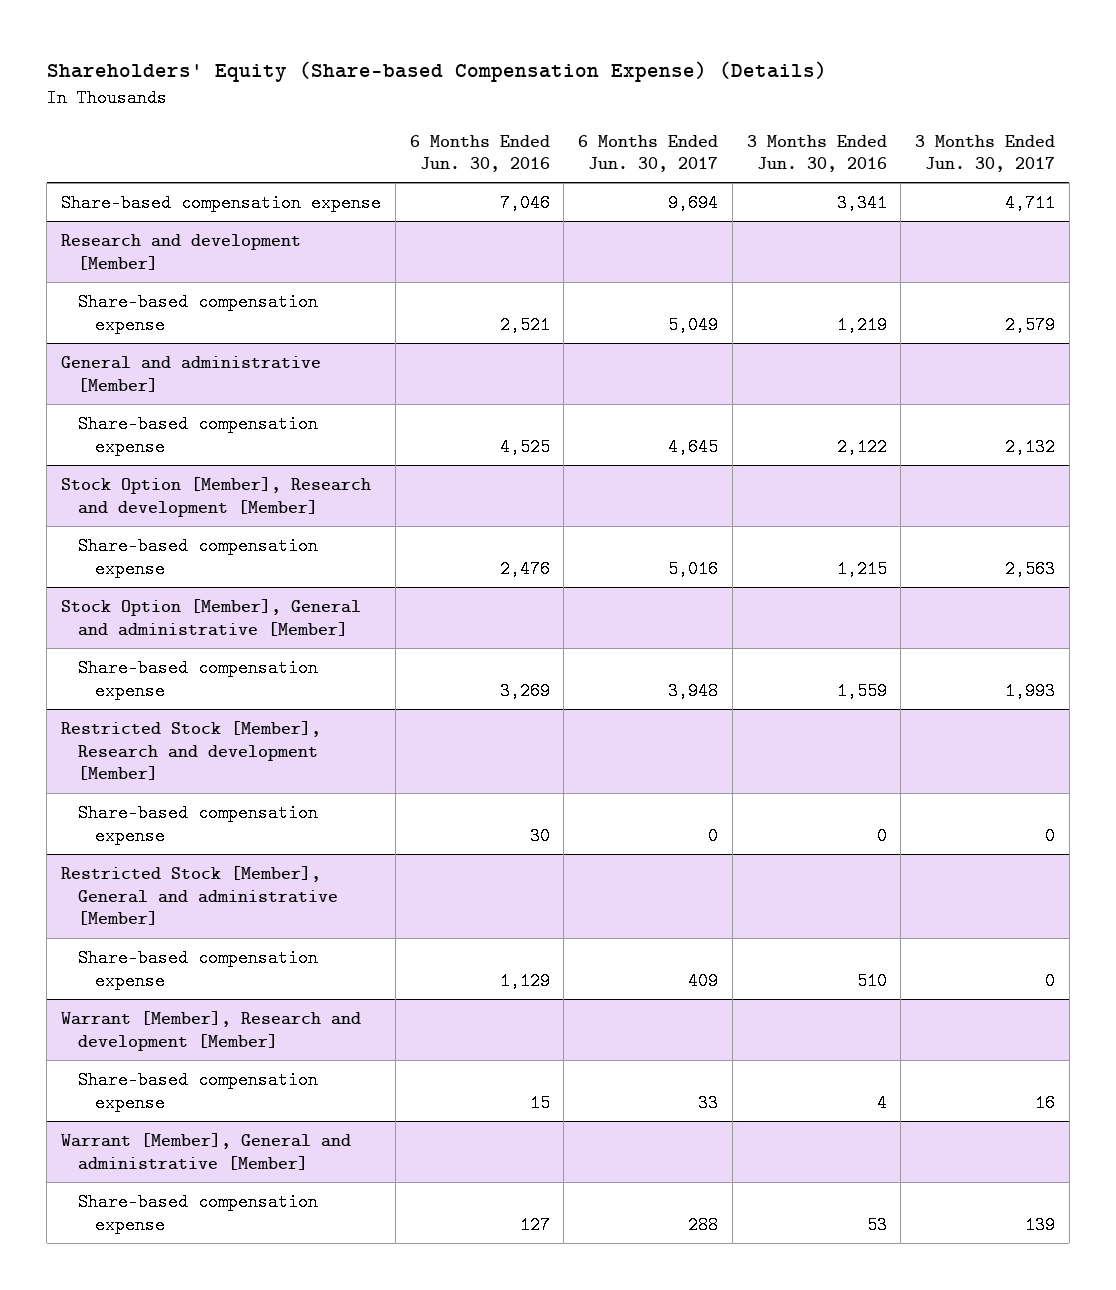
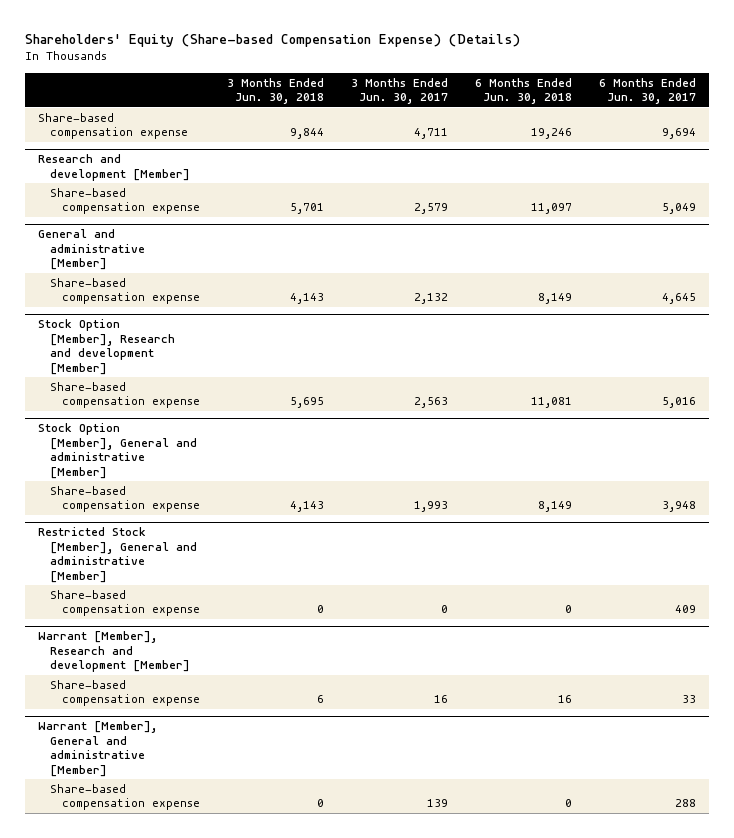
- | 6 Months Ended Jun. 30, 2016 | 6 Months Ended Jun. 30, 2017 | 3 Months Ended Jun. 30, 2016 | 3 Months Ended Jun. 30, 2017
+ | 3 Months Ended Jun. 30, 2018 | 3 Months Ended Jun. 30, 2017 | 6 Months Ended Jun. 30, 2018 | 6 Months Ended Jun. 30, 2017
- Restricted Stock [Member], Research and development [Member]
- Share-based compensation expense | 30 | 0 | 0 | 0

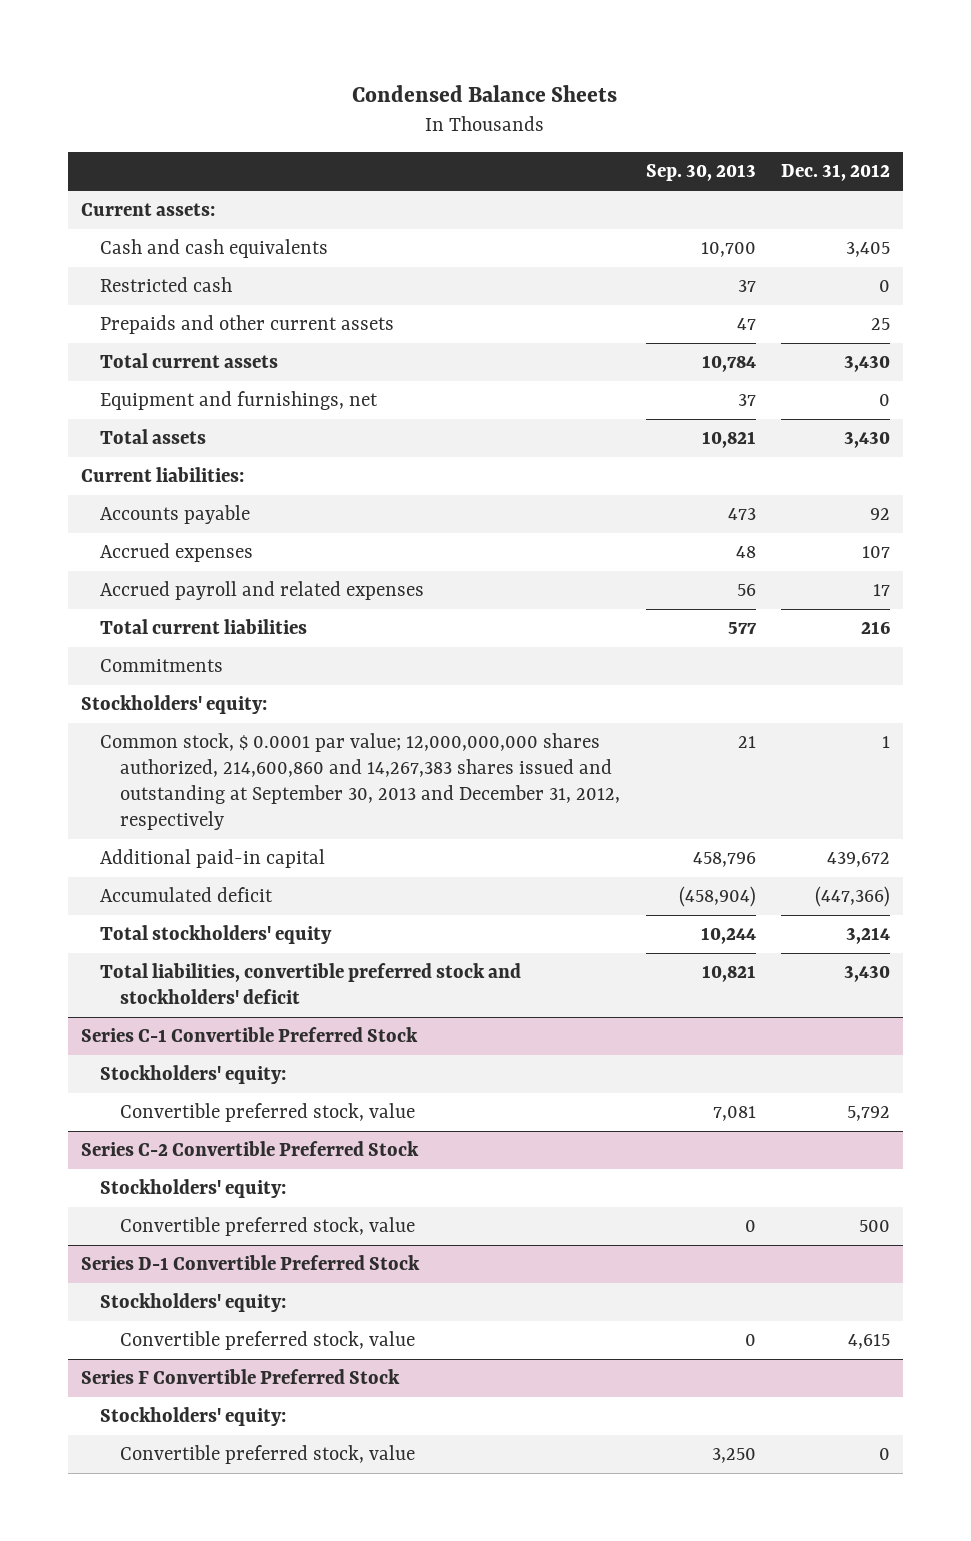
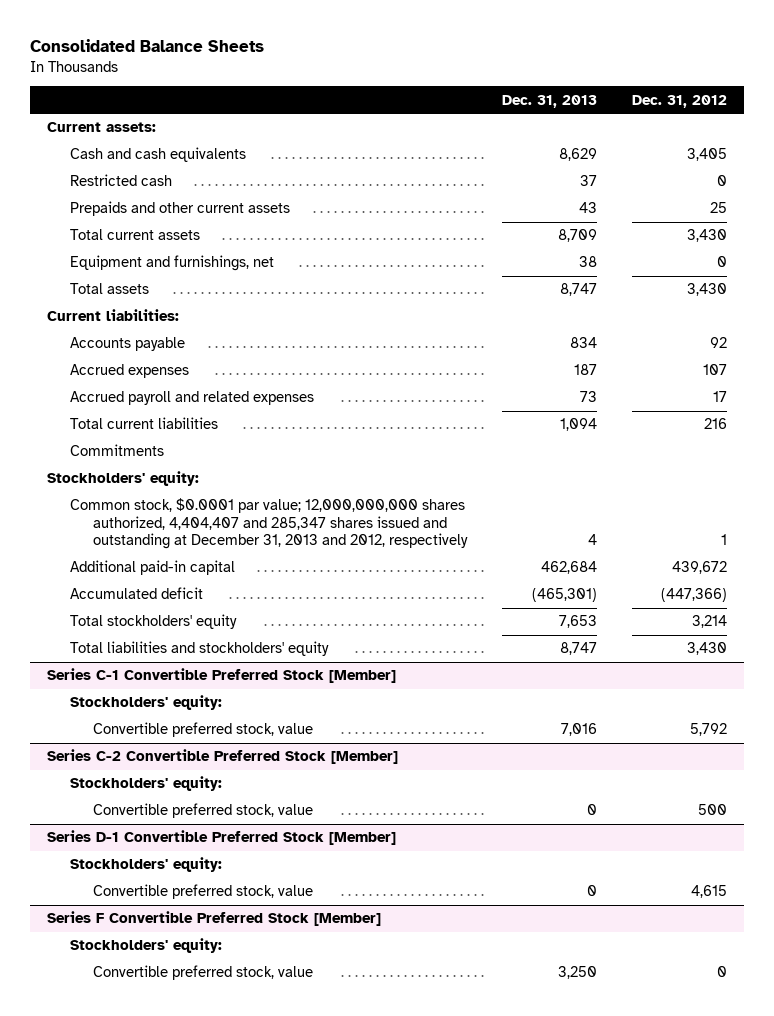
- Condensed Balance Sheets
+ Consolidated Balance Sheets
- | Sep. 30, 2013 | Dec. 31, 2012
+ | Dec. 31, 2013 | Dec. 31, 2012
- Common stock, $ 0.0001 par value; 12,000,000,000 shares authorized, 214,600,860 and 14,267,383 shares issued and outstanding at September 30, 2013 and December 31, 2012, respectively | 21 | 1
+ Common stock, $0.0001 par value; 12,000,000,000 shares authorized, 4,404,407 and 285,347 shares issued and outstanding at December 31, 2013 and 2012, respectively | 4 | 1
- Total liabilities, convertible preferred stock and stockholders' deficit | 10,821 | 3,430
- Series C-1 Convertible Preferred Stock
+ Total liabilities and stockholders' equity | 8,747 | 3,430
+ Series C-1 Convertible Preferred Stock [Member]
- Series C-2 Convertible Preferred Stock
+ Series C-2 Convertible Preferred Stock [Member]
- Series D-1 Convertible Preferred Stock
+ Series D-1 Convertible Preferred Stock [Member]
- Series F Convertible Preferred Stock
+ Series F Convertible Preferred Stock [Member]

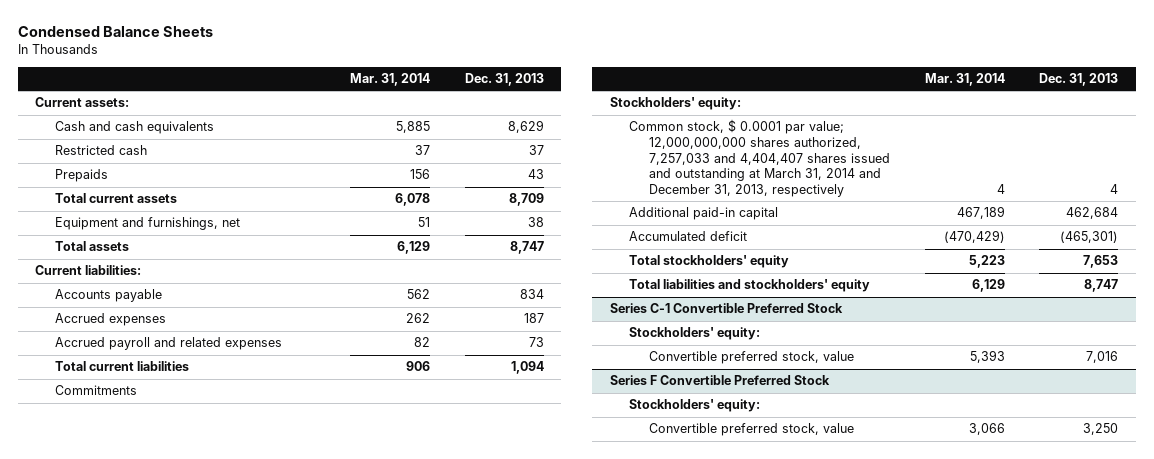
- Consolidated Balance Sheets
+ Condensed Balance Sheets
- | Dec. 31, 2013 | Dec. 31, 2012
+ | Mar. 31, 2014 | Dec. 31, 2013
- Prepaids and other current assets | 43 | 25
+ Prepaids | 156 | 43
- Common stock, $0.0001 par value; 12,000,000,000 shares authorized, 4,404,407 and 285,347 shares issued and outstanding at December 31, 2013 and 2012, respectively | 4 | 1
+ Common stock, $ 0.0001 par value; 12,000,000,000 shares authorized, 7,257,033 and 4,404,407 shares issued and outstanding at March 31, 2014 and December 31, 2013, respectively | 4 | 4
- Series C-1 Convertible Preferred Stock [Member]
+ Series C-1 Convertible Preferred Stock
- Series C-2 Convertible Preferred Stock [Member]
- Stockholders' equity:
- Convertible preferred stock, value | 0 | 500
- Series D-1 Convertible Preferred Stock [Member]
- Stockholders' equity:
- Convertible preferred stock, value | 0 | 4,615
- Series F Convertible Preferred Stock [Member]
+ Series F Convertible Preferred Stock

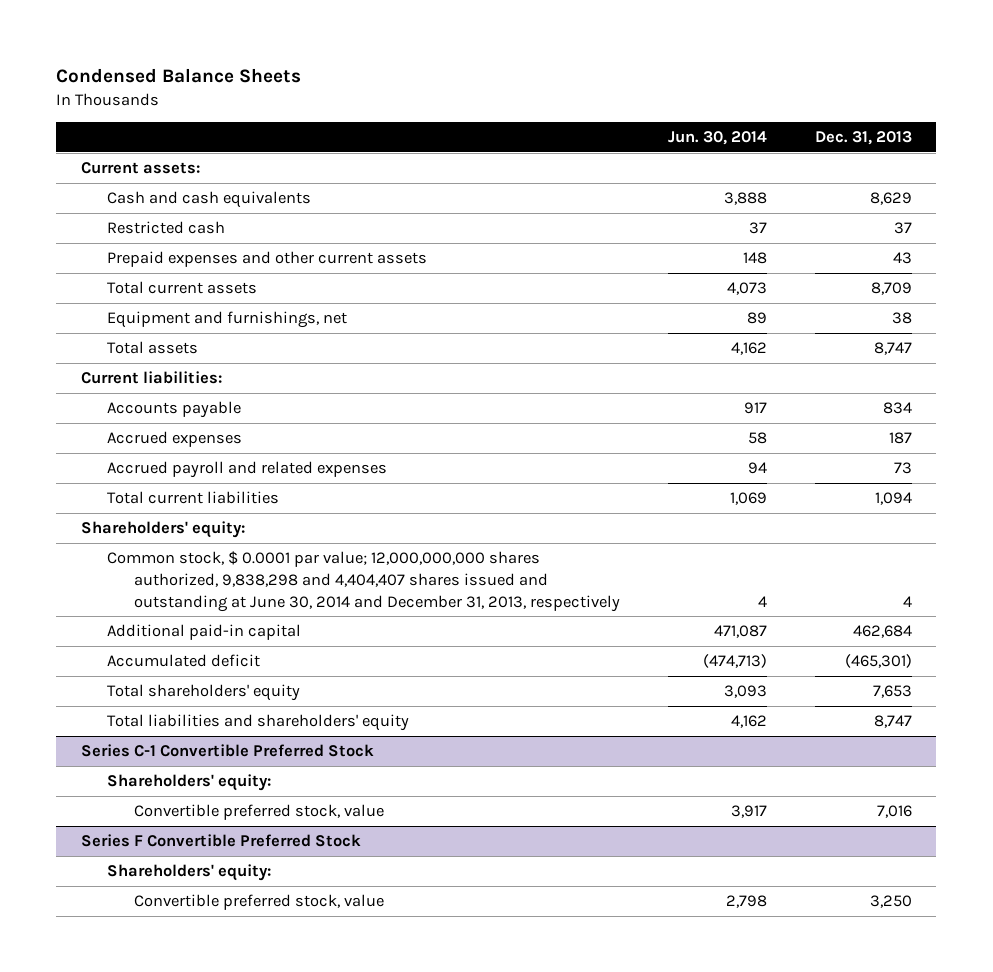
- | Mar. 31, 2014 | Dec. 31, 2013
+ | Jun. 30, 2014 | Dec. 31, 2013
- Prepaids | 156 | 43
+ Prepaid expenses and other current assets | 148 | 43
- Commitments
- Stockholders' equity:
- Common stock, $ 0.0001 par value; 12,000,000,000 shares authorized, 7,257,033 and 4,404,407 shares issued and outstanding at March 31, 2014 and December 31, 2013, respectively | 4 | 4
+ Shareholders' equity:
+ Common stock, $ 0.0001 par value; 12,000,000,000 shares authorized, 9,838,298 and 4,404,407 shares issued and outstanding at June 30, 2014 and December 31, 2013, respectively | 4 | 4
- Total stockholders' equity | 5,223 | 7,653
- Total liabilities and stockholders' equity | 6,129 | 8,747
+ Total shareholders' equity | 3,093 | 7,653
+ Total liabilities and shareholders' equity | 4,162 | 8,747
@ Series C-1 Convertible Preferred Stock
- Stockholders' equity:
+ Shareholders' equity:
@ Series F Convertible Preferred Stock
- Stockholders' equity:
+ Shareholders' equity:

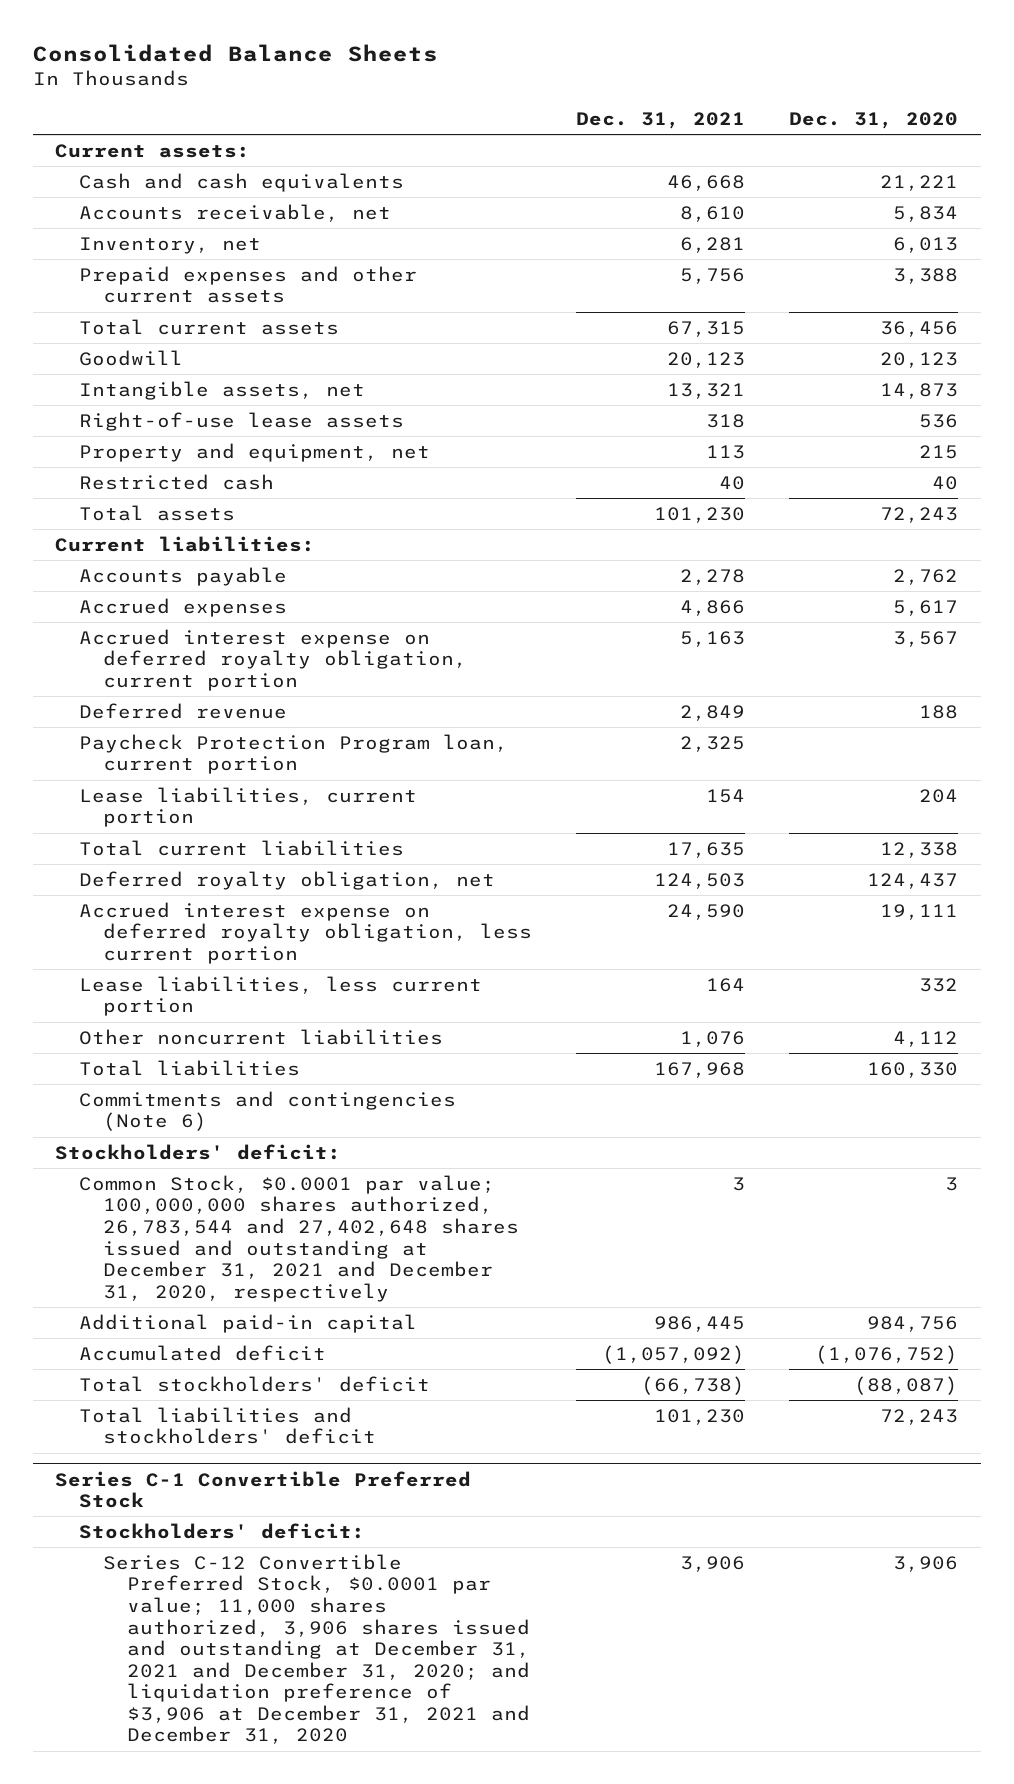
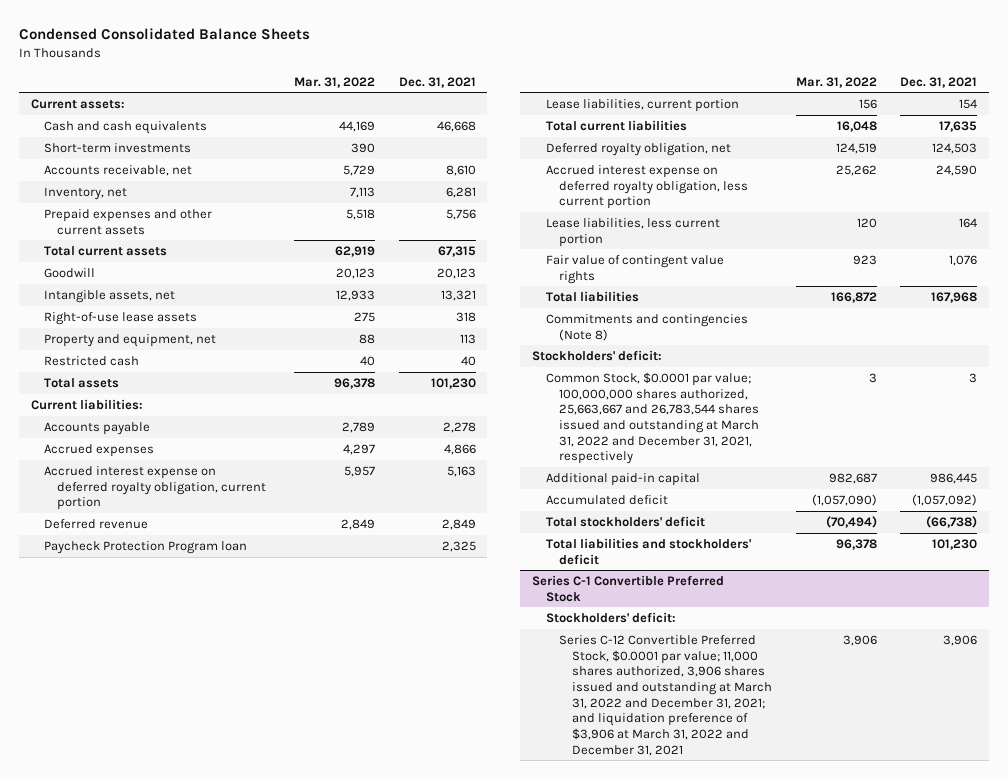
- Consolidated Balance Sheets
+ Condensed Consolidated Balance Sheets
- | Dec. 31, 2021 | Dec. 31, 2020
+ | Mar. 31, 2022 | Dec. 31, 2021
+ Short-term investments | 390 |
- Paycheck Protection Program loan, current portion | 2,325 |
+ Paycheck Protection Program loan | | 2,325
- Other noncurrent liabilities | 1,076 | 4,112
+ Fair value of contingent value rights | 923 | 1,076
- Commitments and contingencies (Note 6)
+ Commitments and contingencies (Note 8)
- Common Stock, $0.0001 par value; 100,000,000 shares authorized, 26,783,544 and 27,402,648 shares issued and outstanding at December 31, 2021 and December 31, 2020, respectively | 3 | 3
+ Common Stock, $0.0001 par value; 100,000,000 shares authorized, 25,663,667 and 26,783,544 shares issued and outstanding at March 31, 2022 and December 31, 2021, respectively | 3 | 3
@ Series C-1 Convertible Preferred Stock
- Series C-12 Convertible Preferred Stock, $0.0001 par value; 11,000 shares authorized, 3,906 shares issued and outstanding at December 31, 2021 and December 31, 2020; and liquidation preference of $3,906 at December 31, 2021 and December 31, 2020 | 3,906 | 3,906
+ Series C-12 Convertible Preferred Stock, $0.0001 par value; 11,000 shares authorized, 3,906 shares issued and outstanding at March 31, 2022 and December 31, 2021; and liquidation preference of $3,906 at March 31, 2022 and December 31, 2021 | 3,906 | 3,906

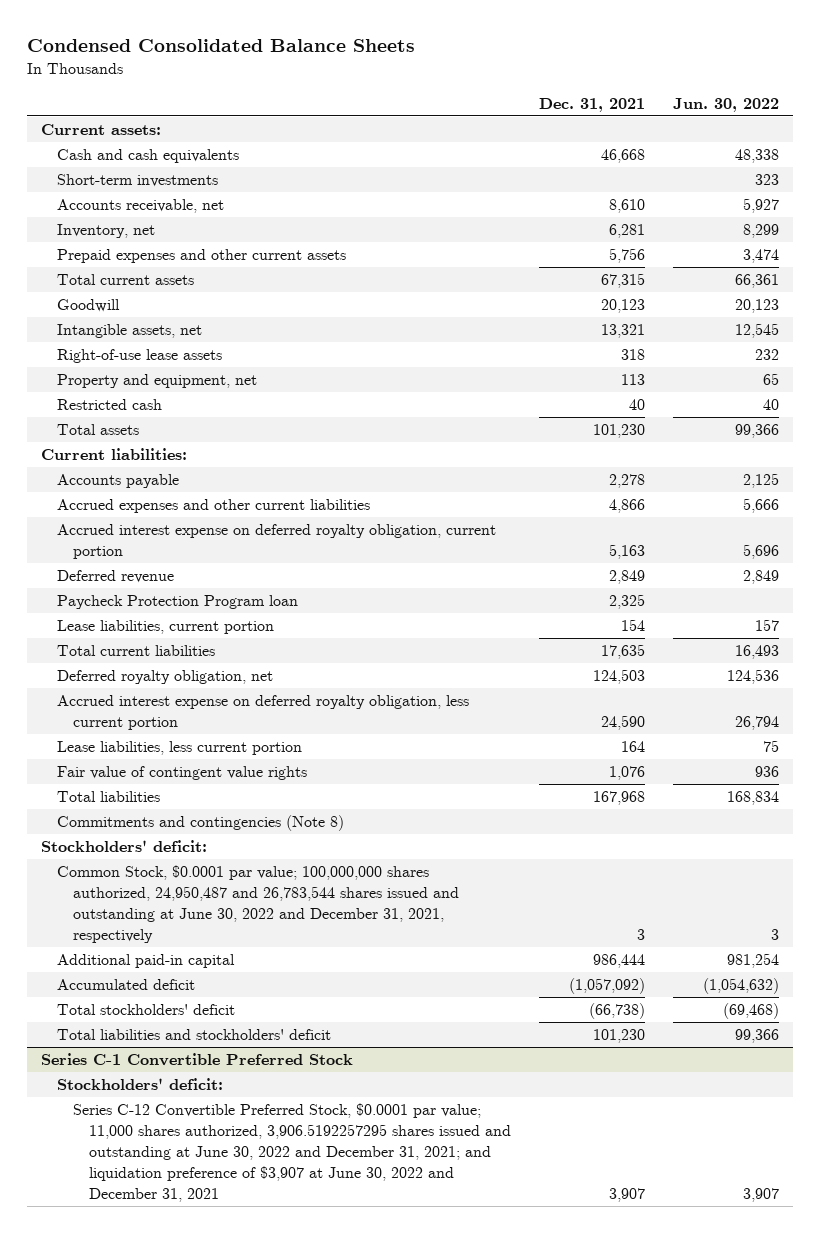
- | Mar. 31, 2022 | Dec. 31, 2021
+ | Dec. 31, 2021 | Jun. 30, 2022
- Accrued expenses | 4,297 | 4,866
+ Accrued expenses and other current liabilities | 4,866 | 5,666
- Common Stock, $0.0001 par value; 100,000,000 shares authorized, 25,663,667 and 26,783,544 shares issued and outstanding at March 31, 2022 and December 31, 2021, respectively | 3 | 3
- Additional paid-in capital | 982,687 | 986,445
+ Common Stock, $0.0001 par value; 100,000,000 shares authorized, 24,950,487 and 26,783,544 shares issued and outstanding at June 30, 2022 and December 31, 2021, respectively | 3 | 3
+ Additional paid-in capital | 986,444 | 981,254
@ Series C-1 Convertible Preferred Stock
- Series C-12 Convertible Preferred Stock, $0.0001 par value; 11,000 shares authorized, 3,906 shares issued and outstanding at March 31, 2022 and December 31, 2021; and liquidation preference of $3,906 at March 31, 2022 and December 31, 2021 | 3,906 | 3,906
+ Series C-12 Convertible Preferred Stock, $0.0001 par value; 11,000 shares authorized, 3,906.5192257295 shares issued and outstanding at June 30, 2022 and December 31, 2021; and liquidation preference of $3,907 at June 30, 2022 and December 31, 2021 | 3,907 | 3,907

